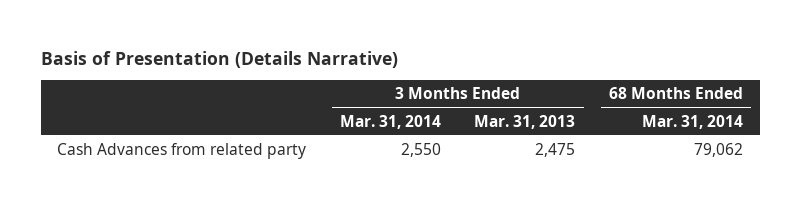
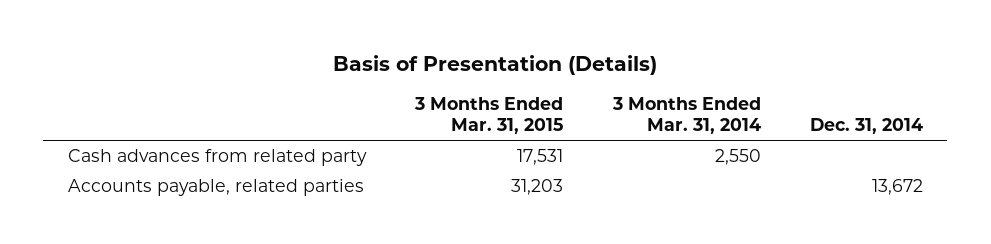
- Basis of Presentation (Details Narrative)
+ Basis of Presentation (Details)
- | 3 Months Ended Mar. 31, 2014 | 3 Months Ended Mar. 31, 2013 | 68 Months Ended Mar. 31, 2014
+ | 3 Months Ended Mar. 31, 2015 | 3 Months Ended Mar. 31, 2014 | Dec. 31, 2014
- Cash Advances from related party | 2,550 | 2,475 | 79,062
+ Cash advances from related party | 17,531 | 2,550 |
+ Accounts payable, related parties | 31,203 | | 13,672

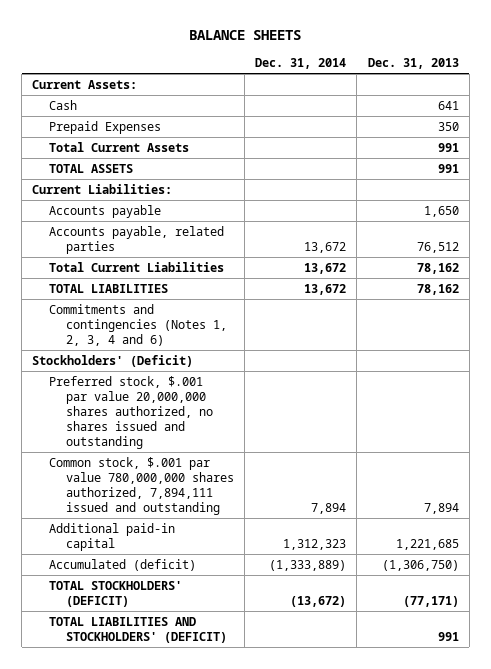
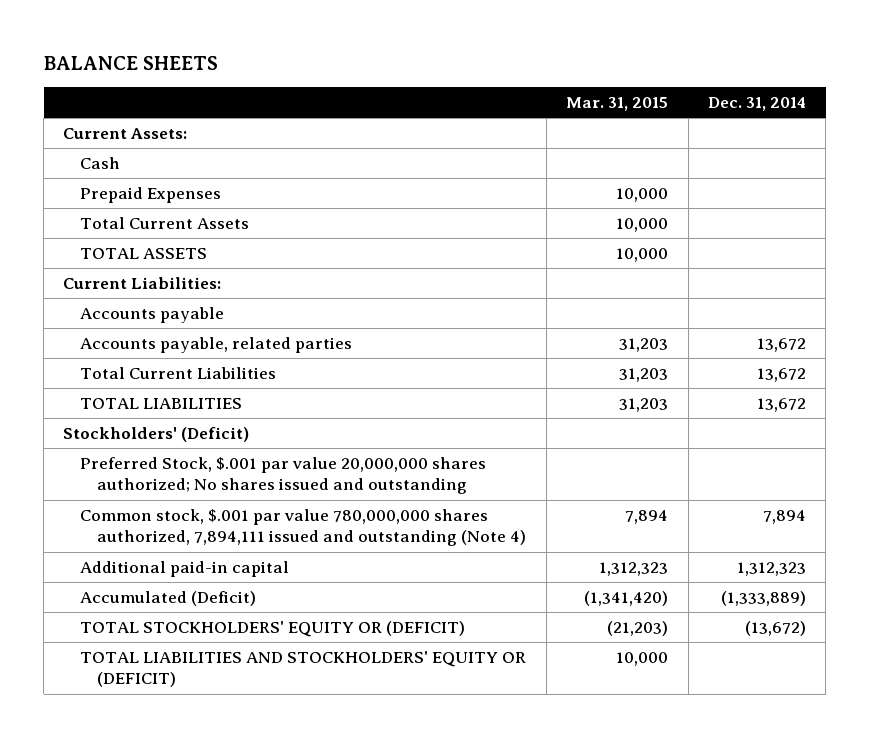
- | Dec. 31, 2014 | Dec. 31, 2013
+ | Mar. 31, 2015 | Dec. 31, 2014
- Commitments and contingencies (Notes 1, 2, 3, 4 and 6)
- Preferred stock, $.001 par value 20,000,000 shares authorized, no shares issued and outstanding
- Common stock, $.001 par value 780,000,000 shares authorized, 7,894,111 issued and outstanding | 7,894 | 7,894
+ Preferred Stock, $.001 par value 20,000,000 shares authorized; No shares issued and outstanding
+ Common stock, $.001 par value 780,000,000 shares authorized, 7,894,111 issued and outstanding (Note 4) | 7,894 | 7,894
- Accumulated (deficit) | (1,333,889) | (1,306,750)
- TOTAL STOCKHOLDERS' (DEFICIT) | (13,672) | (77,171)
- TOTAL LIABILITIES AND STOCKHOLDERS' (DEFICIT) | | 991
+ Accumulated (Deficit) | (1,341,420) | (1,333,889)
+ TOTAL STOCKHOLDERS' EQUITY OR (DEFICIT) | (21,203) | (13,672)
+ TOTAL LIABILITIES AND STOCKHOLDERS' EQUITY OR (DEFICIT) | 10,000 |

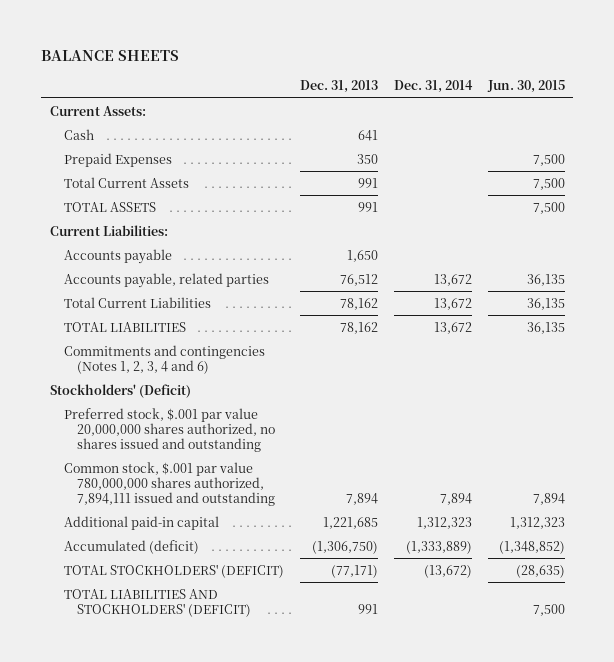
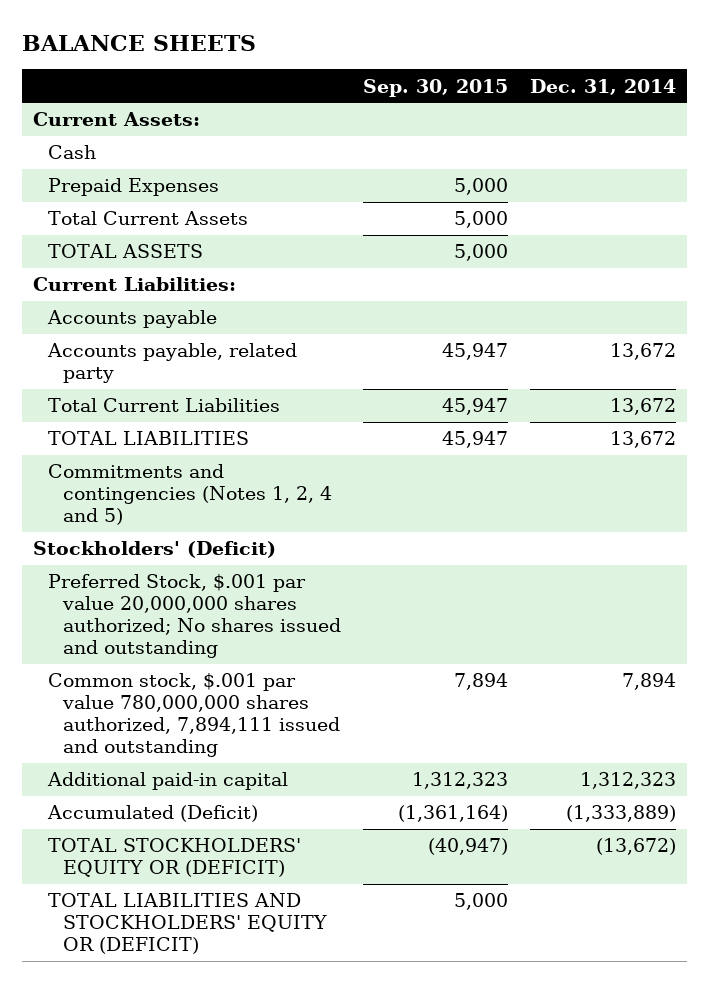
- | Dec. 31, 2013 | Dec. 31, 2014 | Jun. 30, 2015
+ | Sep. 30, 2015 | Dec. 31, 2014
- Accounts payable, related parties | 76,512 | 13,672 | 36,135
+ Accounts payable, related party | 45,947 | 13,672
- Commitments and contingencies (Notes 1, 2, 3, 4 and 6)
+ Commitments and contingencies (Notes 1, 2, 4 and 5)
- Preferred stock, $.001 par value 20,000,000 shares authorized, no shares issued and outstanding
+ Preferred Stock, $.001 par value 20,000,000 shares authorized; No shares issued and outstanding
- Accumulated (deficit) | (1,306,750) | (1,333,889) | (1,348,852)
- TOTAL STOCKHOLDERS' (DEFICIT) | (77,171) | (13,672) | (28,635)
- TOTAL LIABILITIES AND STOCKHOLDERS' (DEFICIT) | 991 | | 7,500
+ Accumulated (Deficit) | (1,361,164) | (1,333,889)
+ TOTAL STOCKHOLDERS' EQUITY OR (DEFICIT) | (40,947) | (13,672)
+ TOTAL LIABILITIES AND STOCKHOLDERS' EQUITY OR (DEFICIT) | 5,000 |

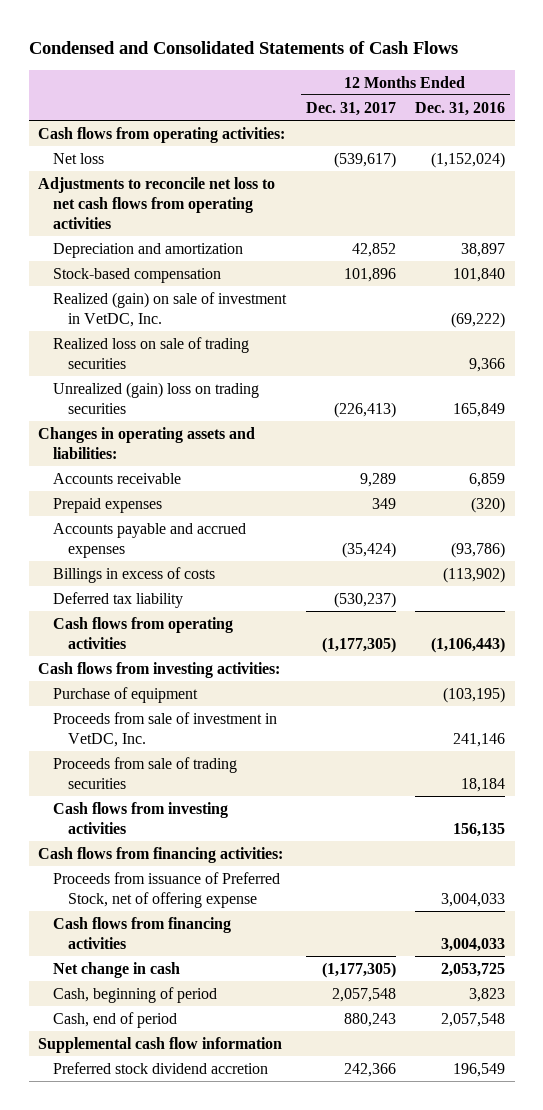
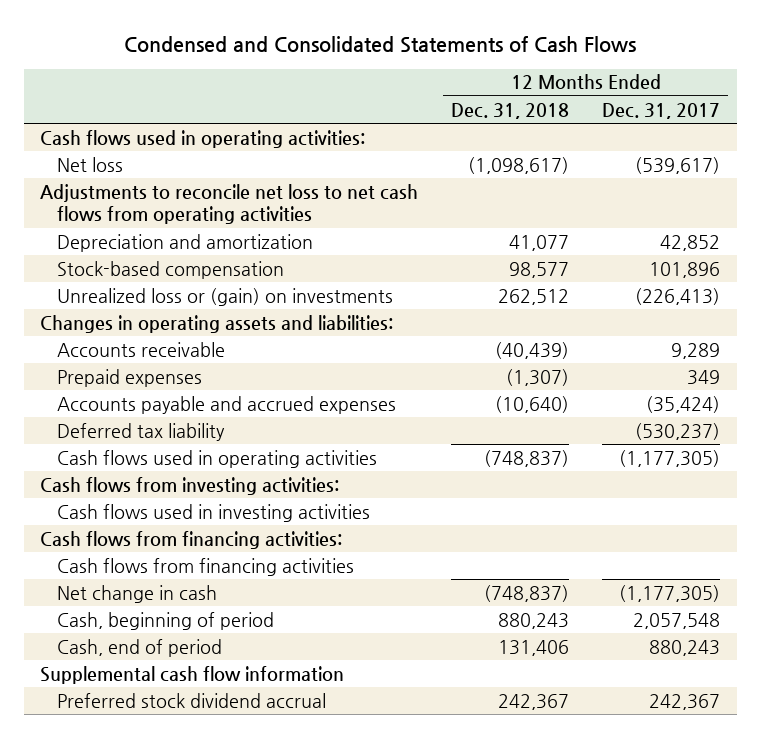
- | 12 Months Ended Dec. 31, 2017 | 12 Months Ended Dec. 31, 2016
+ | 12 Months Ended Dec. 31, 2018 | 12 Months Ended Dec. 31, 2017
- Cash flows from operating activities:
+ Cash flows used in operating activities:
- Realized (gain) on sale of investment in VetDC, Inc. | | (69,222)
- Realized loss on sale of trading securities | | 9,366
- Unrealized (gain) loss on trading securities | (226,413) | 165,849
+ Unrealized loss or (gain) on investments | 262,512 | (226,413)
- Billings in excess of costs | | (113,902)
- Cash flows from operating activities | (1,177,305) | (1,106,443)
+ Cash flows used in operating activities | (748,837) | (1,177,305)
- Purchase of equipment | | (103,195)
- Proceeds from sale of investment in VetDC, Inc. | | 241,146
- Proceeds from sale of trading securities | | 18,184
- Cash flows from investing activities | | 156,135
+ Cash flows used in investing activities
- Proceeds from issuance of Preferred Stock, net of offering expense | | 3,004,033
- Preferred stock dividend accretion | 242,366 | 196,549
+ Preferred stock dividend accrual | 242,367 | 242,367

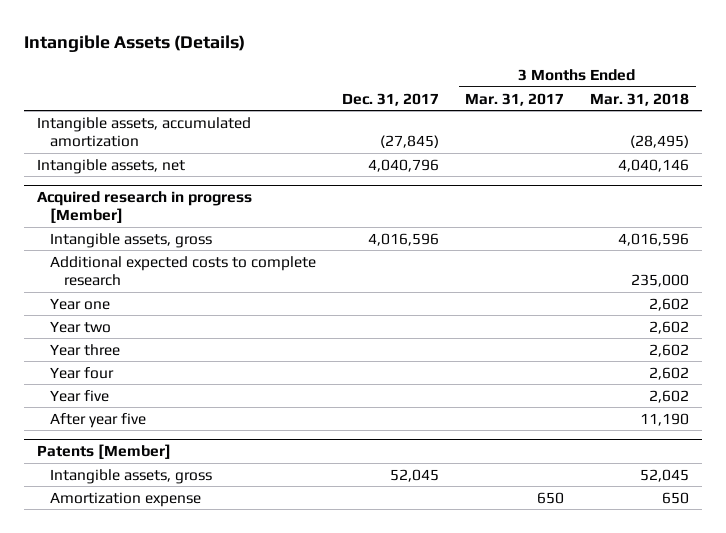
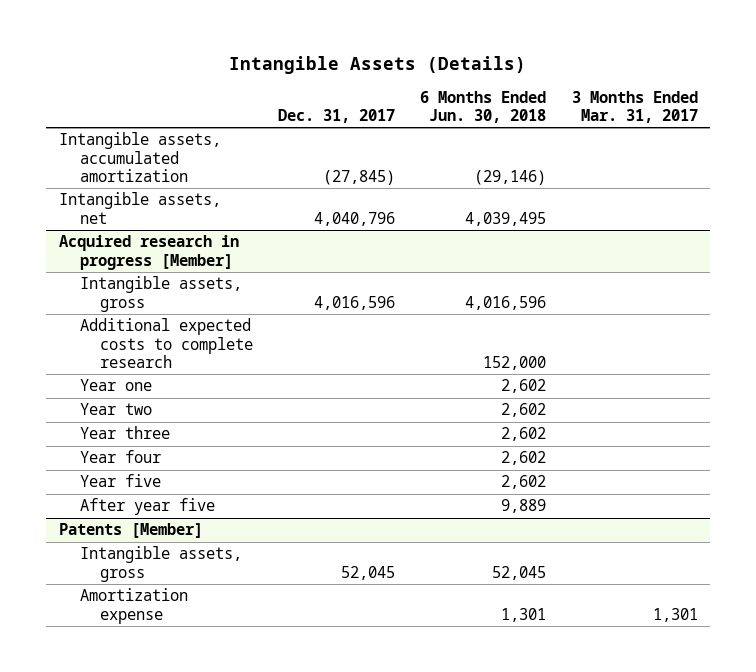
- | Dec. 31, 2017 | 3 Months Ended Mar. 31, 2017 | 3 Months Ended Mar. 31, 2018
+ | Dec. 31, 2017 | 6 Months Ended Jun. 30, 2018 | 3 Months Ended Mar. 31, 2017
@ Patents [Member]
- Amortization expense | | 650 | 650
+ Amortization expense | | 1,301 | 1,301

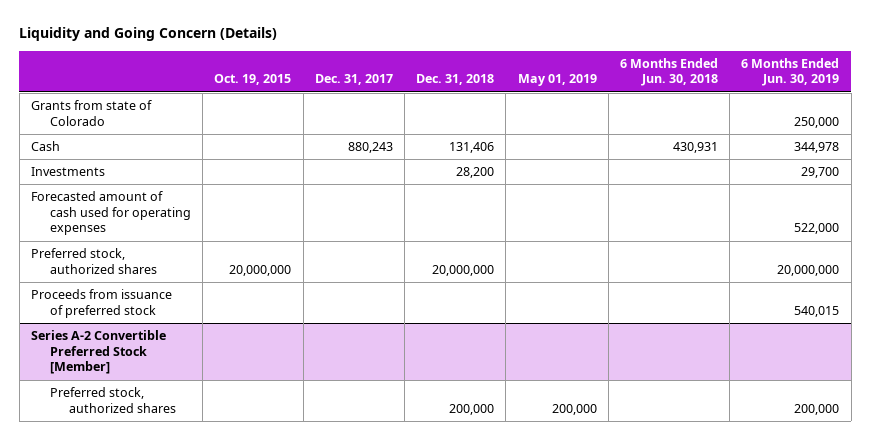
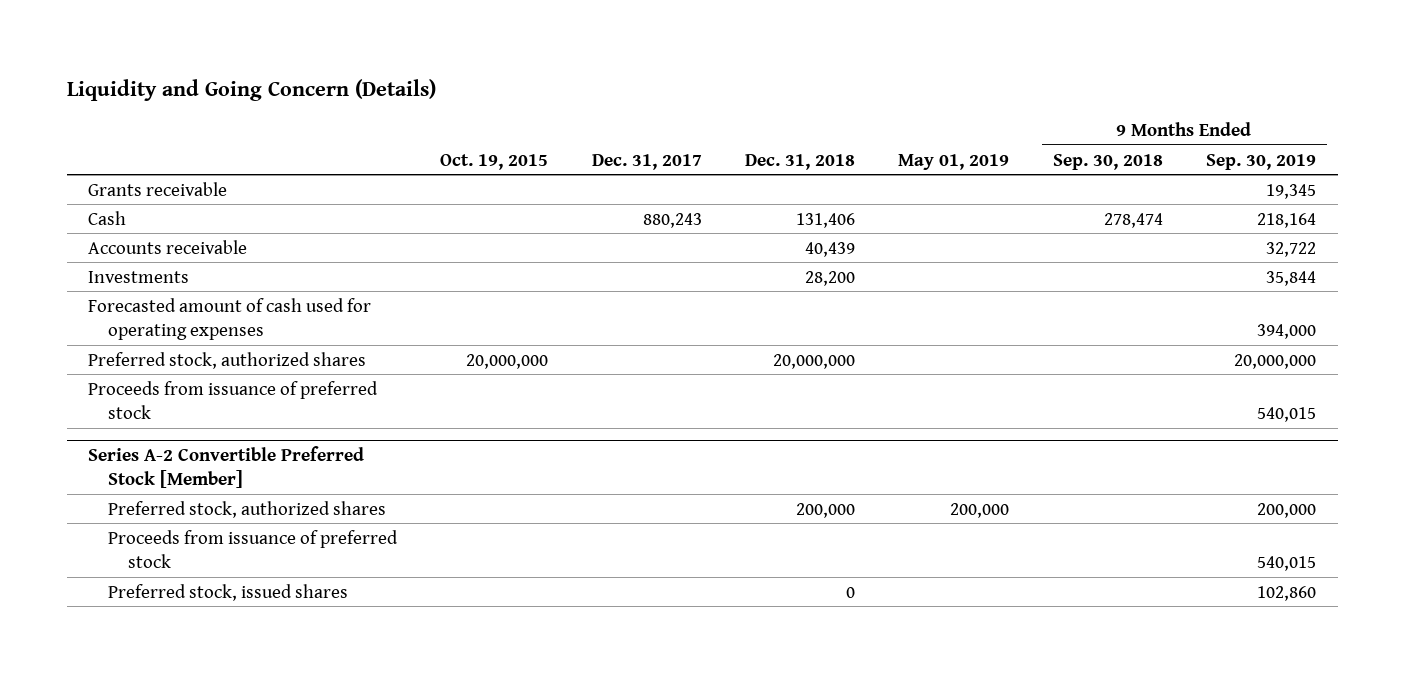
- | Oct. 19, 2015 | Dec. 31, 2017 | Dec. 31, 2018 | May 01, 2019 | 6 Months Ended Jun. 30, 2018 | 6 Months Ended Jun. 30, 2019
+ | Oct. 19, 2015 | Dec. 31, 2017 | Dec. 31, 2018 | May 01, 2019 | 9 Months Ended Sep. 30, 2018 | 9 Months Ended Sep. 30, 2019
- Grants from state of Colorado | | | | | | 250,000
+ Grants receivable | | | | | | 19,345
+ Accounts receivable | | | 40,439 | | | 32,722
@ Series A-2 Convertible Preferred Stock [Member]
+ Proceeds from issuance of preferred stock | | | | | | 540,015
+ Preferred stock, issued shares | | | 0 | | | 102,860

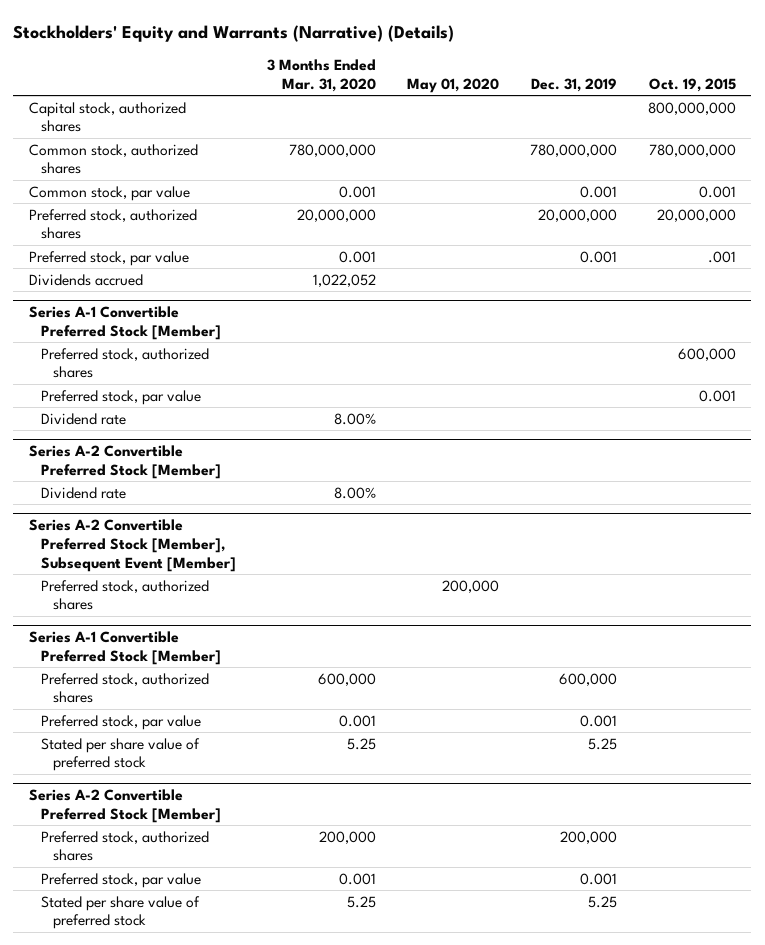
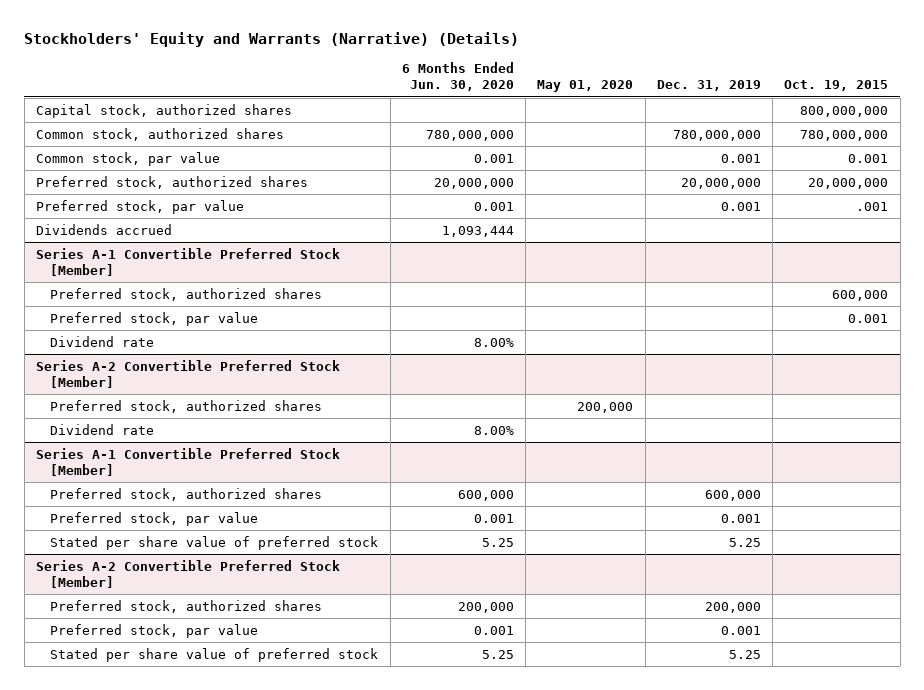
- | 3 Months Ended Mar. 31, 2020 | May 01, 2020 | Dec. 31, 2019 | Oct. 19, 2015
+ | 6 Months Ended Jun. 30, 2020 | May 01, 2020 | Dec. 31, 2019 | Oct. 19, 2015
@ Series A-2 Convertible Preferred Stock [Member]
+ Preferred stock, authorized shares | | 200,000 | |
- Series A-2 Convertible Preferred Stock [Member], Subsequent Event [Member]
- Preferred stock, authorized shares | | 200,000 | |

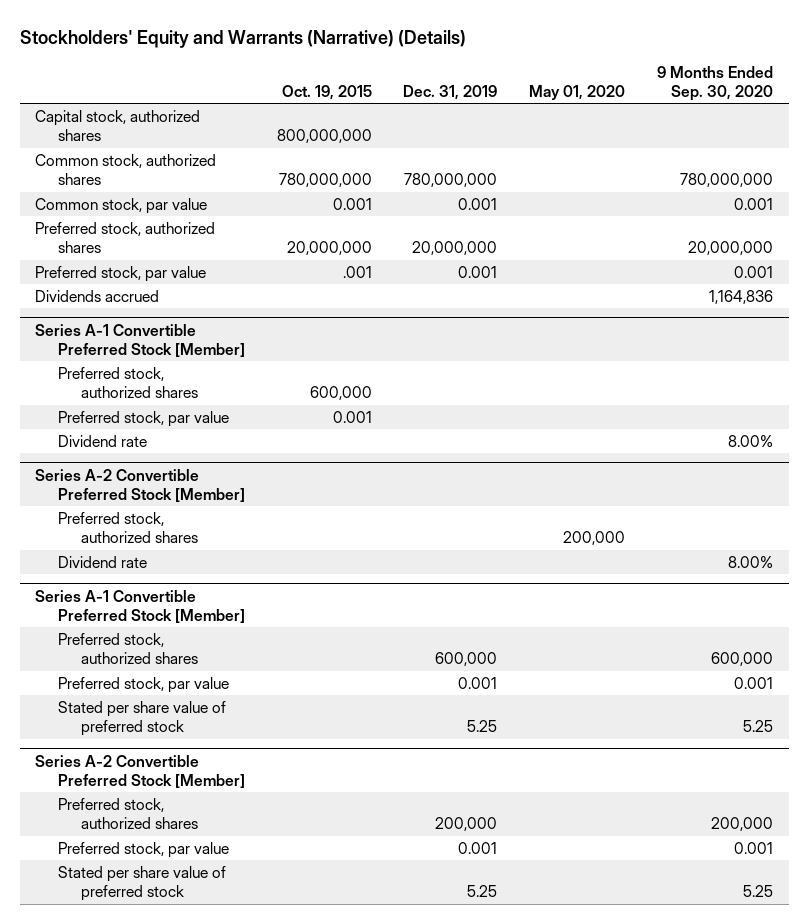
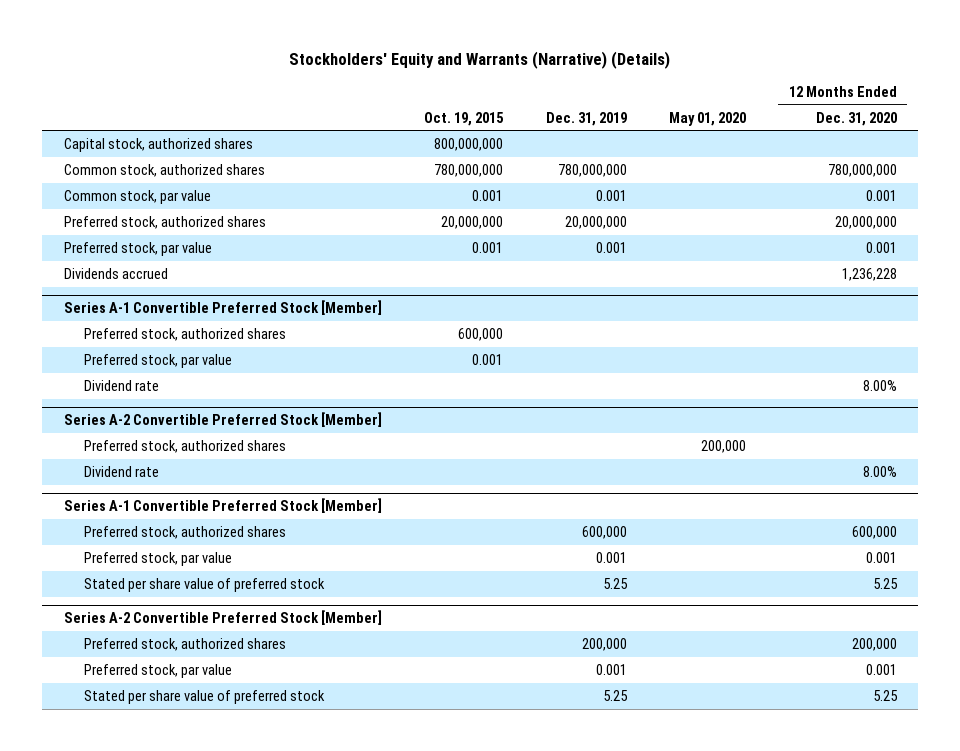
- | Oct. 19, 2015 | Dec. 31, 2019 | May 01, 2020 | 9 Months Ended Sep. 30, 2020
+ | Oct. 19, 2015 | Dec. 31, 2019 | May 01, 2020 | 12 Months Ended Dec. 31, 2020
- Preferred stock, par value | .001 | 0.001 | | 0.001
+ Preferred stock, par value | 0.001 | 0.001 | | 0.001

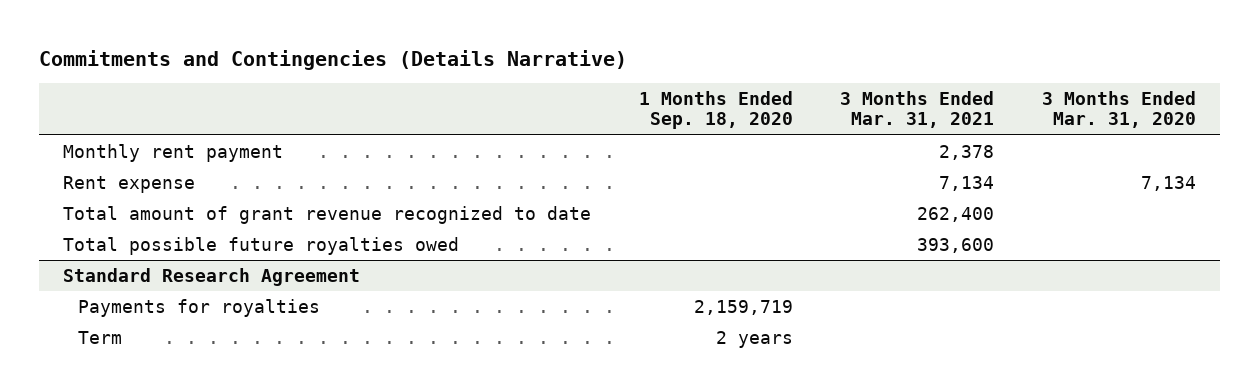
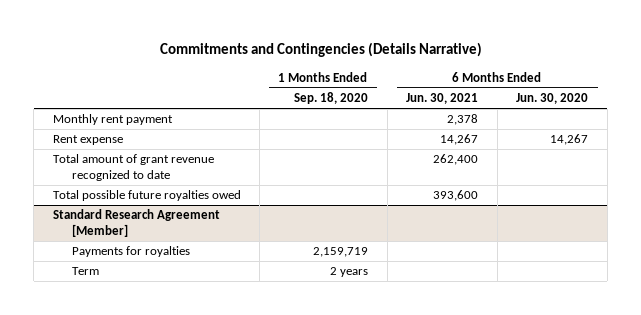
- | 1 Months Ended Sep. 18, 2020 | 3 Months Ended Mar. 31, 2021 | 3 Months Ended Mar. 31, 2020
+ | 1 Months Ended Sep. 18, 2020 | 6 Months Ended Jun. 30, 2021 | 6 Months Ended Jun. 30, 2020
- Standard Research Agreement
+ Standard Research Agreement [Member]

